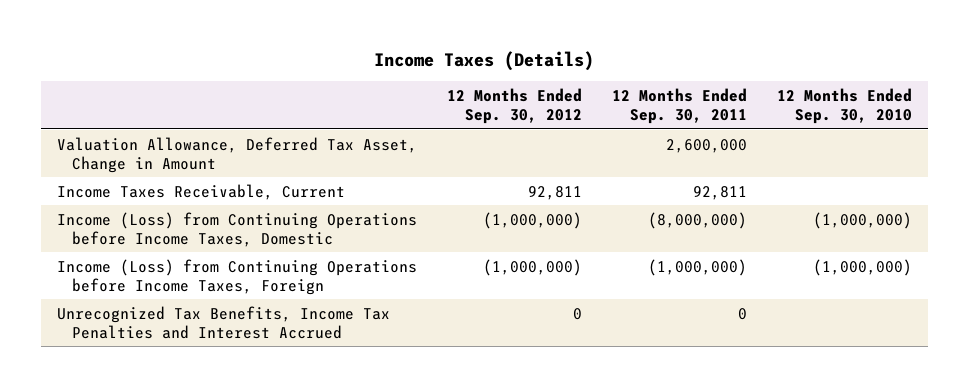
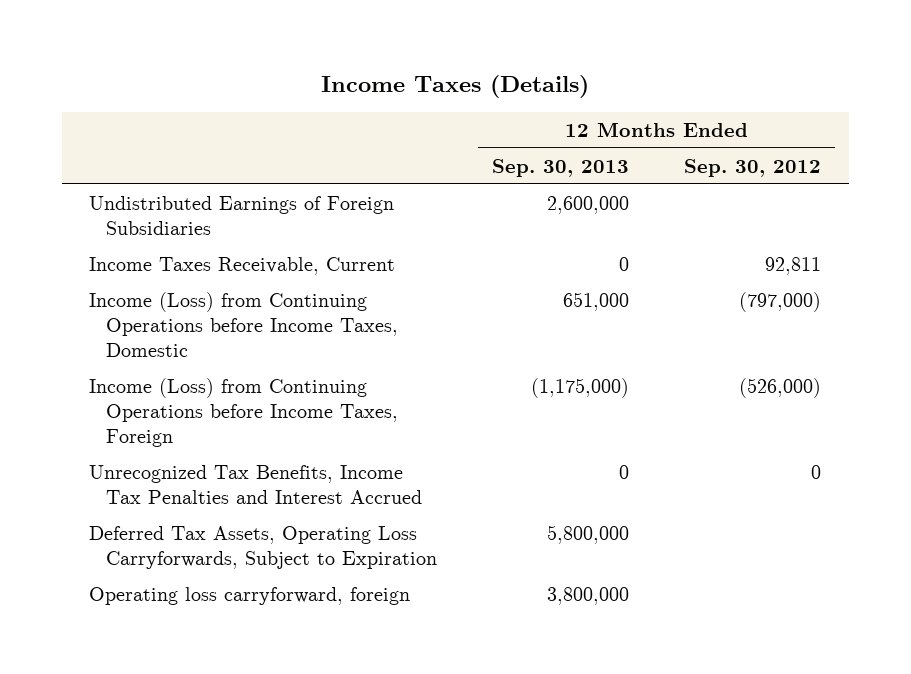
- | 12 Months Ended Sep. 30, 2012 | 12 Months Ended Sep. 30, 2011 | 12 Months Ended Sep. 30, 2010
+ | 12 Months Ended Sep. 30, 2013 | 12 Months Ended Sep. 30, 2012
- Valuation Allowance, Deferred Tax Asset, Change in Amount | | 2,600,000 |
+ Undistributed Earnings of Foreign Subsidiaries | 2,600,000 |
- Income (Loss) from Continuing Operations before Income Taxes, Domestic | (1,000,000) | (8,000,000) | (1,000,000)
- Income (Loss) from Continuing Operations before Income Taxes, Foreign | (1,000,000) | (1,000,000) | (1,000,000)
+ Income (Loss) from Continuing Operations before Income Taxes, Domestic | 651,000 | (797,000)
+ Income (Loss) from Continuing Operations before Income Taxes, Foreign | (1,175,000) | (526,000)
+ Deferred Tax Assets, Operating Loss Carryforwards, Subject to Expiration | 5,800,000 |
+ Operating loss carryforward, foreign | 3,800,000 |

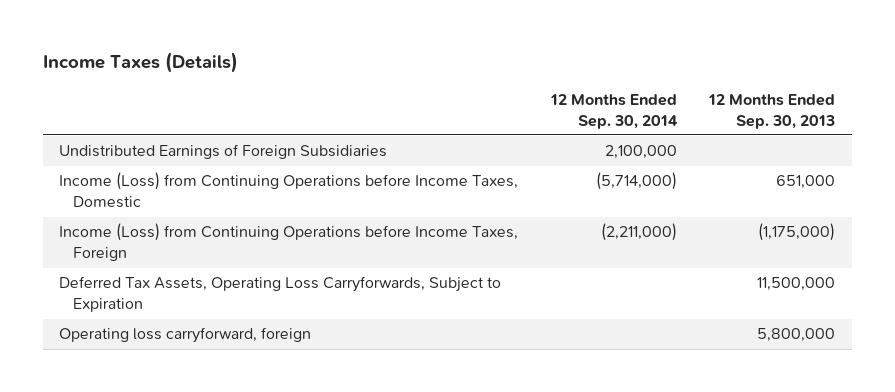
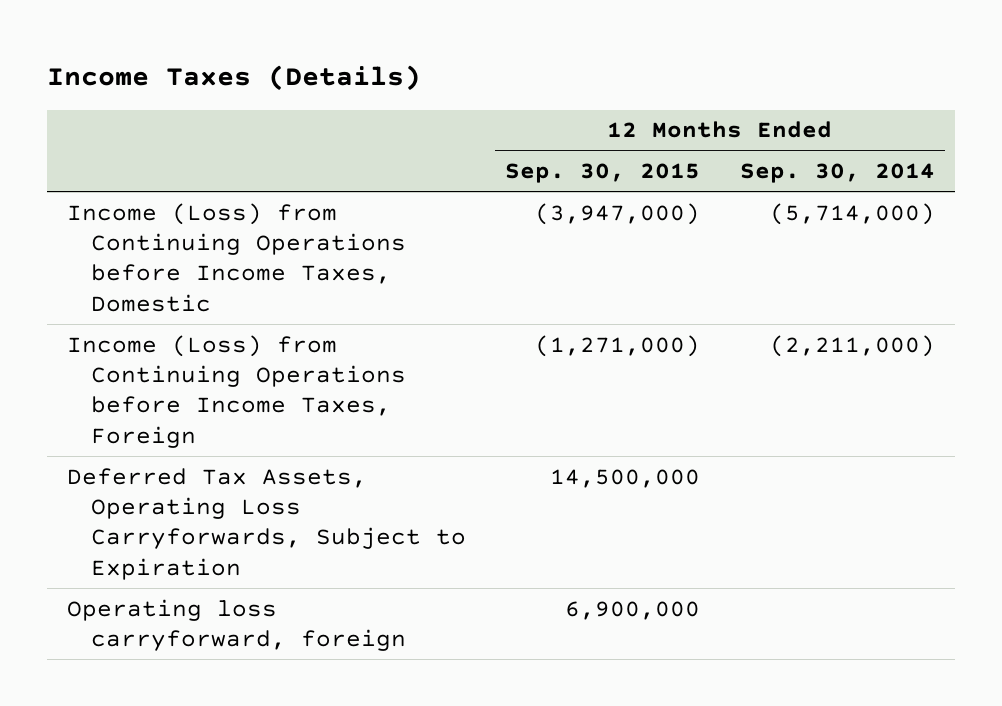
- | 12 Months Ended Sep. 30, 2014 | 12 Months Ended Sep. 30, 2013
+ | 12 Months Ended Sep. 30, 2015 | 12 Months Ended Sep. 30, 2014
- Undistributed Earnings of Foreign Subsidiaries | 2,100,000 |

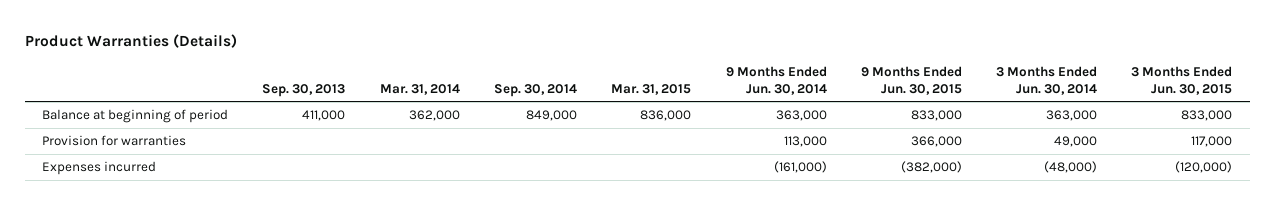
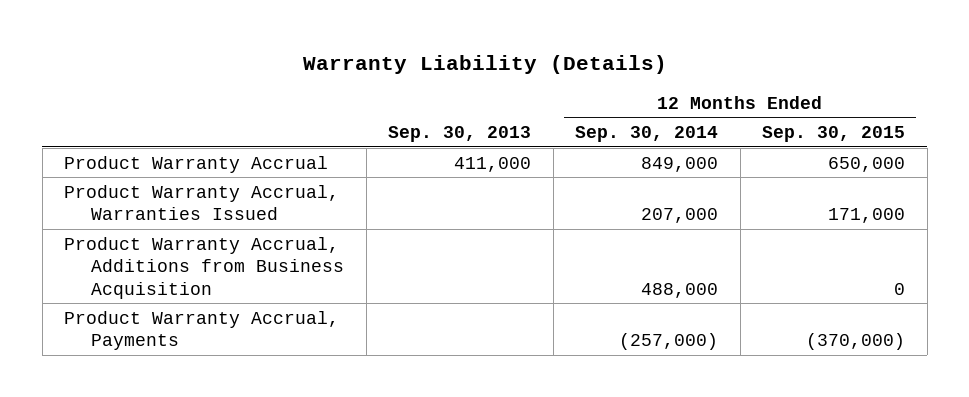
- Product Warranties (Details)
+ Warranty Liability (Details)
- | Sep. 30, 2013 | Mar. 31, 2014 | Sep. 30, 2014 | Mar. 31, 2015 | 9 Months Ended Jun. 30, 2014 | 9 Months Ended Jun. 30, 2015 | 3 Months Ended Jun. 30, 2014 | 3 Months Ended Jun. 30, 2015
+ | Sep. 30, 2013 | 12 Months Ended Sep. 30, 2014 | 12 Months Ended Sep. 30, 2015
- Balance at beginning of period | 411,000 | 362,000 | 849,000 | 836,000 | 363,000 | 833,000 | 363,000 | 833,000
- Provision for warranties | | | | | 113,000 | 366,000 | 49,000 | 117,000
- Expenses incurred | | | | | (161,000) | (382,000) | (48,000) | (120,000)
+ Product Warranty Accrual | 411,000 | 849,000 | 650,000
+ Product Warranty Accrual, Warranties Issued | | 207,000 | 171,000
+ Product Warranty Accrual, Additions from Business Acquisition | | 488,000 | 0
+ Product Warranty Accrual, Payments | | (257,000) | (370,000)

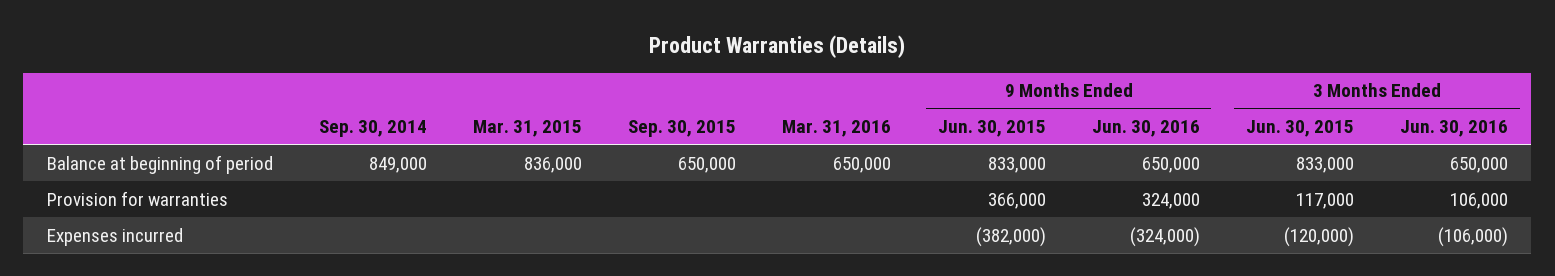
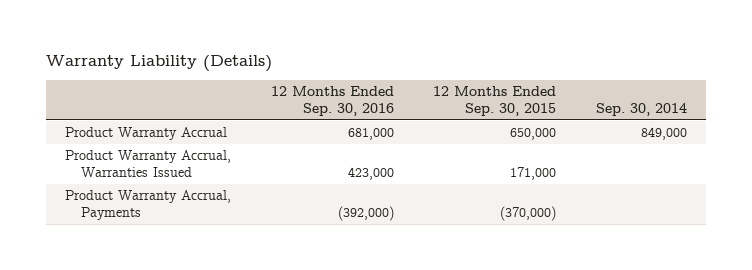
- Product Warranties (Details)
+ Warranty Liability (Details)
- | Sep. 30, 2014 | Mar. 31, 2015 | Sep. 30, 2015 | Mar. 31, 2016 | 9 Months Ended Jun. 30, 2015 | 9 Months Ended Jun. 30, 2016 | 3 Months Ended Jun. 30, 2015 | 3 Months Ended Jun. 30, 2016
+ | 12 Months Ended Sep. 30, 2016 | 12 Months Ended Sep. 30, 2015 | Sep. 30, 2014
- Balance at beginning of period | 849,000 | 836,000 | 650,000 | 650,000 | 833,000 | 650,000 | 833,000 | 650,000
- Provision for warranties | | | | | 366,000 | 324,000 | 117,000 | 106,000
- Expenses incurred | | | | | (382,000) | (324,000) | (120,000) | (106,000)
+ Product Warranty Accrual | 681,000 | 650,000 | 849,000
+ Product Warranty Accrual, Warranties Issued | 423,000 | 171,000 |
+ Product Warranty Accrual, Payments | (392,000) | (370,000) |

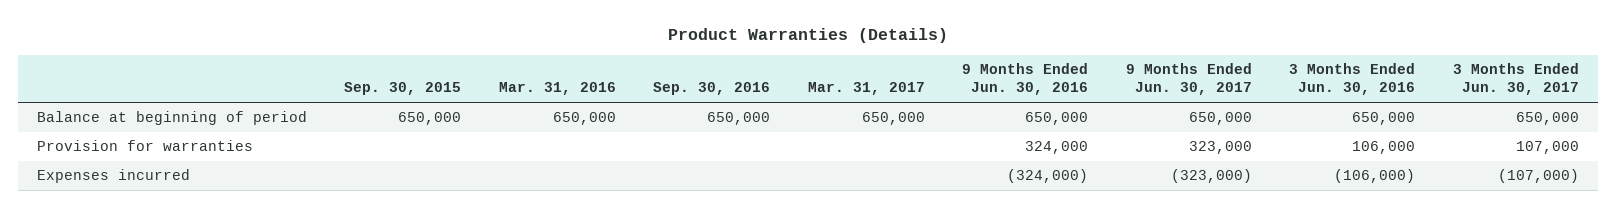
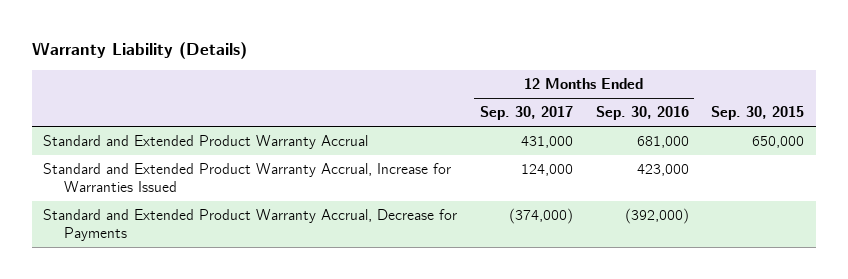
- Product Warranties (Details)
+ Warranty Liability (Details)
- | Sep. 30, 2015 | Mar. 31, 2016 | Sep. 30, 2016 | Mar. 31, 2017 | 9 Months Ended Jun. 30, 2016 | 9 Months Ended Jun. 30, 2017 | 3 Months Ended Jun. 30, 2016 | 3 Months Ended Jun. 30, 2017
+ | 12 Months Ended Sep. 30, 2017 | 12 Months Ended Sep. 30, 2016 | Sep. 30, 2015
- Balance at beginning of period | 650,000 | 650,000 | 650,000 | 650,000 | 650,000 | 650,000 | 650,000 | 650,000
- Provision for warranties | | | | | 324,000 | 323,000 | 106,000 | 107,000
- Expenses incurred | | | | | (324,000) | (323,000) | (106,000) | (107,000)
+ Standard and Extended Product Warranty Accrual | 431,000 | 681,000 | 650,000
+ Standard and Extended Product Warranty Accrual, Increase for Warranties Issued | 124,000 | 423,000 |
+ Standard and Extended Product Warranty Accrual, Decrease for Payments | (374,000) | (392,000) |

